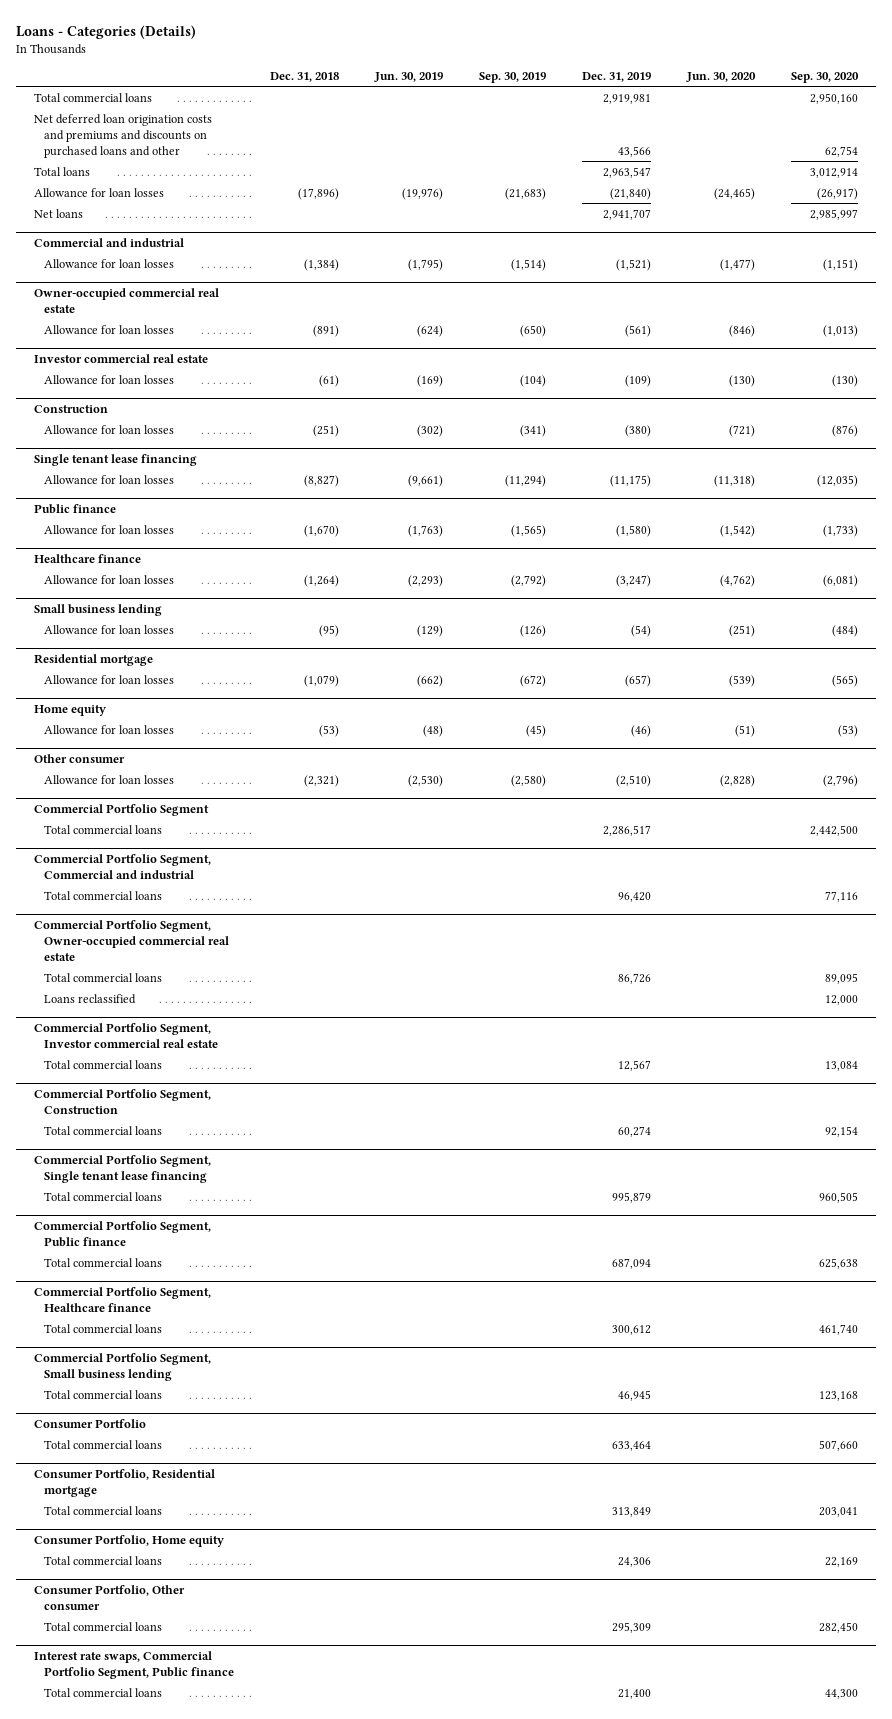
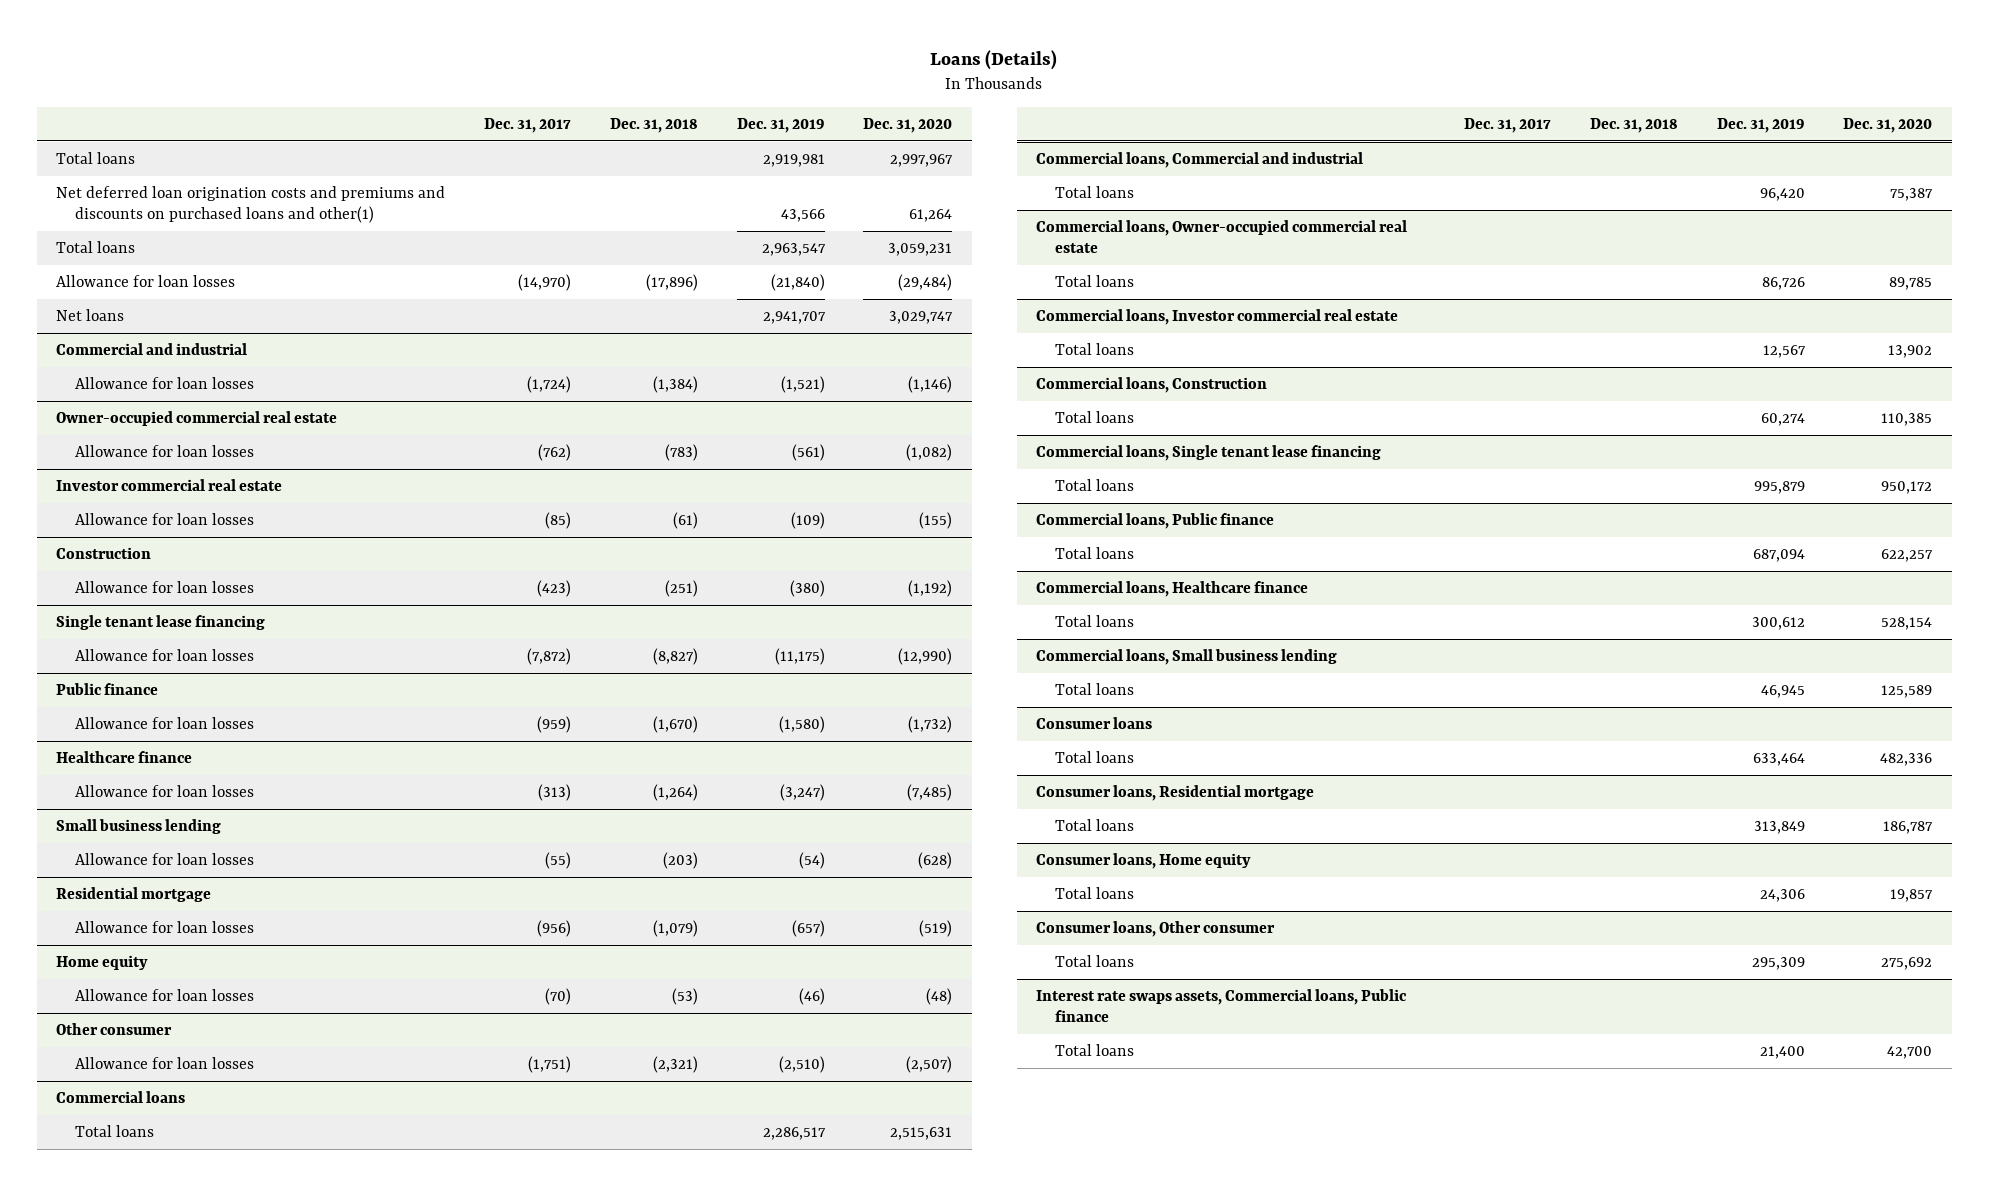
- Loans - Categories (Details)
+ Loans (Details)
- | Dec. 31, 2018 | Jun. 30, 2019 | Sep. 30, 2019 | Dec. 31, 2019 | Jun. 30, 2020 | Sep. 30, 2020
+ | Dec. 31, 2017 | Dec. 31, 2018 | Dec. 31, 2019 | Dec. 31, 2020
- Total commercial loans | | | | 2,919,981 | | 2,950,160
- Net deferred loan origination costs and premiums and discounts on purchased loans and other | | | | 43,566 | | 62,754
+ Total loans | | | 2,919,981 | 2,997,967
+ Net deferred loan origination costs and premiums and discounts on purchased loans and other(1) | | | 43,566 | 61,264
@ Owner-occupied commercial real estate
- Allowance for loan losses | (891) | (624) | (650) | (561) | (846) | (1,013)
+ Allowance for loan losses | (762) | (783) | (561) | (1,082)
@ Small business lending
- Allowance for loan losses | (95) | (129) | (126) | (54) | (251) | (484)
+ Allowance for loan losses | (55) | (203) | (54) | (628)
- Commercial Portfolio Segment
- Total commercial loans | | | | 2,286,517 | | 2,442,500
- Commercial Portfolio Segment, Commercial and industrial
- Total commercial loans | | | | 96,420 | | 77,116
- Commercial Portfolio Segment, Owner-occupied commercial real estate
- Total commercial loans | | | | 86,726 | | 89,095
- Loans reclassified | | | | | | 12,000
- Commercial Portfolio Segment, Investor commercial real estate
- Total commercial loans | | | | 12,567 | | 13,084
- Commercial Portfolio Segment, Construction
- Total commercial loans | | | | 60,274 | | 92,154
- Commercial Portfolio Segment, Single tenant lease financing
- Total commercial loans | | | | 995,879 | | 960,505
- Commercial Portfolio Segment, Public finance
- Total commercial loans | | | | 687,094 | | 625,638
- Commercial Portfolio Segment, Healthcare finance
- Total commercial loans | | | | 300,612 | | 461,740
- Commercial Portfolio Segment, Small business lending
- Total commercial loans | | | | 46,945 | | 123,168
- Consumer Portfolio
- Total commercial loans | | | | 633,464 | | 507,660
- Consumer Portfolio, Residential mortgage
- Total commercial loans | | | | 313,849 | | 203,041
- Consumer Portfolio, Home equity
- Total commercial loans | | | | 24,306 | | 22,169
- Consumer Portfolio, Other consumer
- Total commercial loans | | | | 295,309 | | 282,450
- Interest rate swaps, Commercial Portfolio Segment, Public finance
- Total commercial loans | | | | 21,400 | | 44,300
+ Commercial loans
+ Total loans | | | 2,286,517 | 2,515,631
+ Commercial loans, Commercial and industrial
+ Total loans | | | 96,420 | 75,387
+ Commercial loans, Owner-occupied commercial real estate
+ Total loans | | | 86,726 | 89,785
+ Commercial loans, Investor commercial real estate
+ Total loans | | | 12,567 | 13,902
+ Commercial loans, Construction
+ Total loans | | | 60,274 | 110,385
+ Commercial loans, Single tenant lease financing
+ Total loans | | | 995,879 | 950,172
+ Commercial loans, Public finance
+ Total loans | | | 687,094 | 622,257
+ Commercial loans, Healthcare finance
+ Total loans | | | 300,612 | 528,154
+ Commercial loans, Small business lending
+ Total loans | | | 46,945 | 125,589
+ Consumer loans
+ Total loans | | | 633,464 | 482,336
+ Consumer loans, Residential mortgage
+ Total loans | | | 313,849 | 186,787
+ Consumer loans, Home equity
+ Total loans | | | 24,306 | 19,857
+ Consumer loans, Other consumer
+ Total loans | | | 295,309 | 275,692
+ Interest rate swaps assets, Commercial loans, Public finance
+ Total loans | | | 21,400 | 42,700

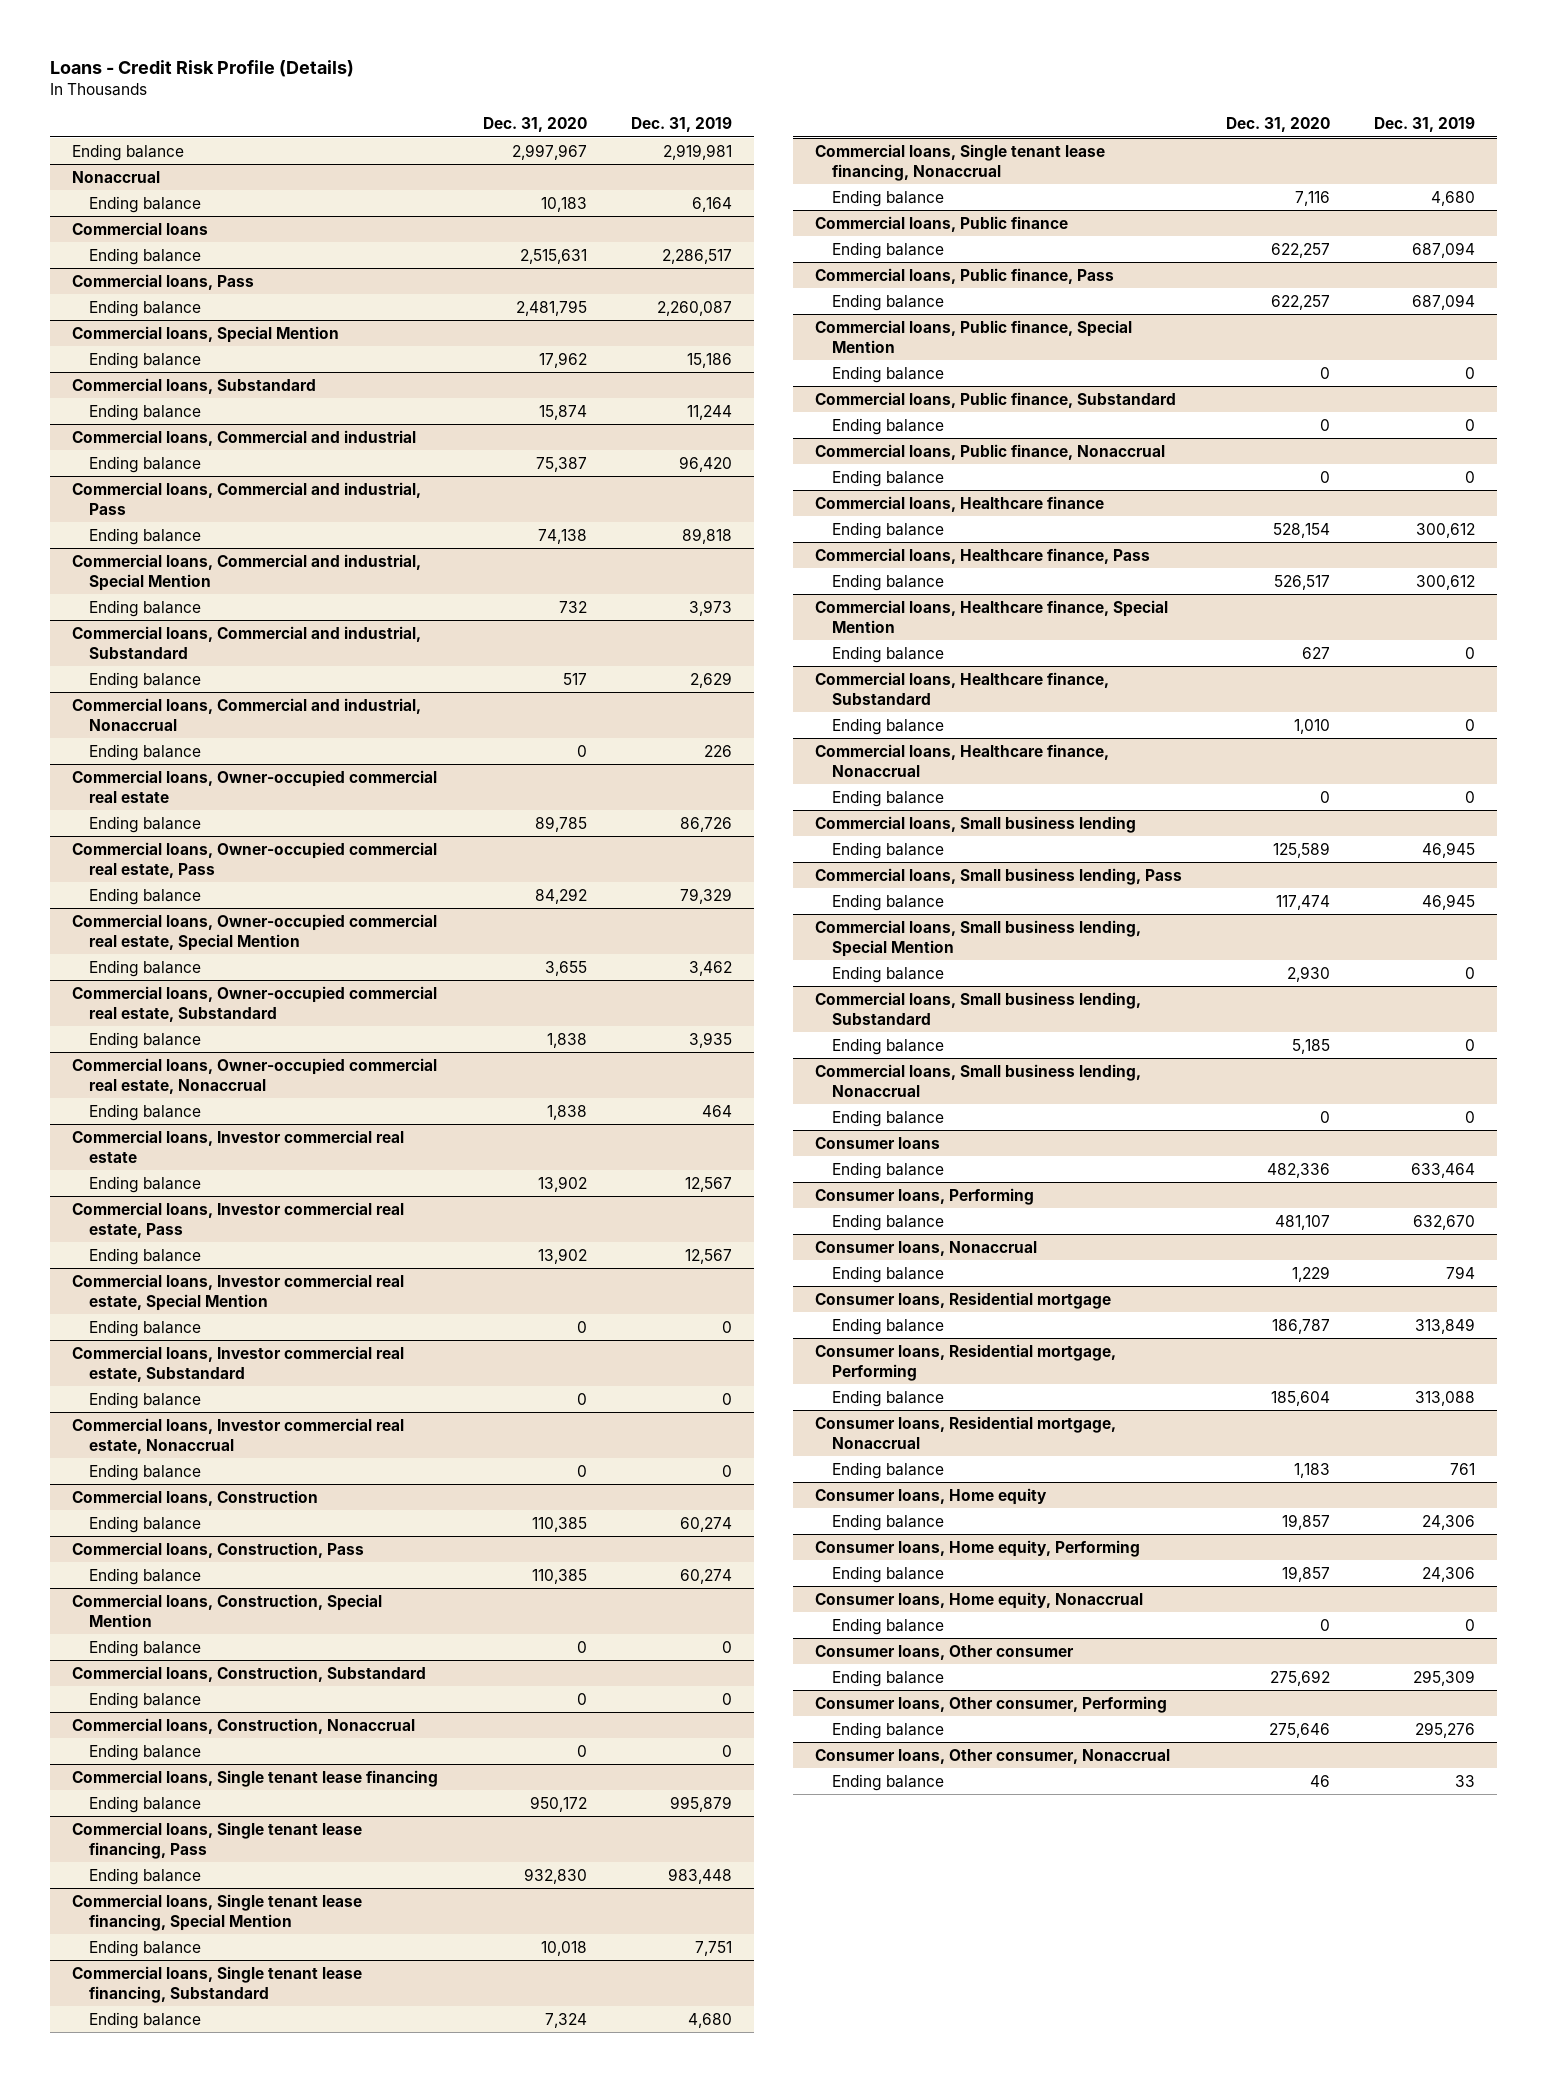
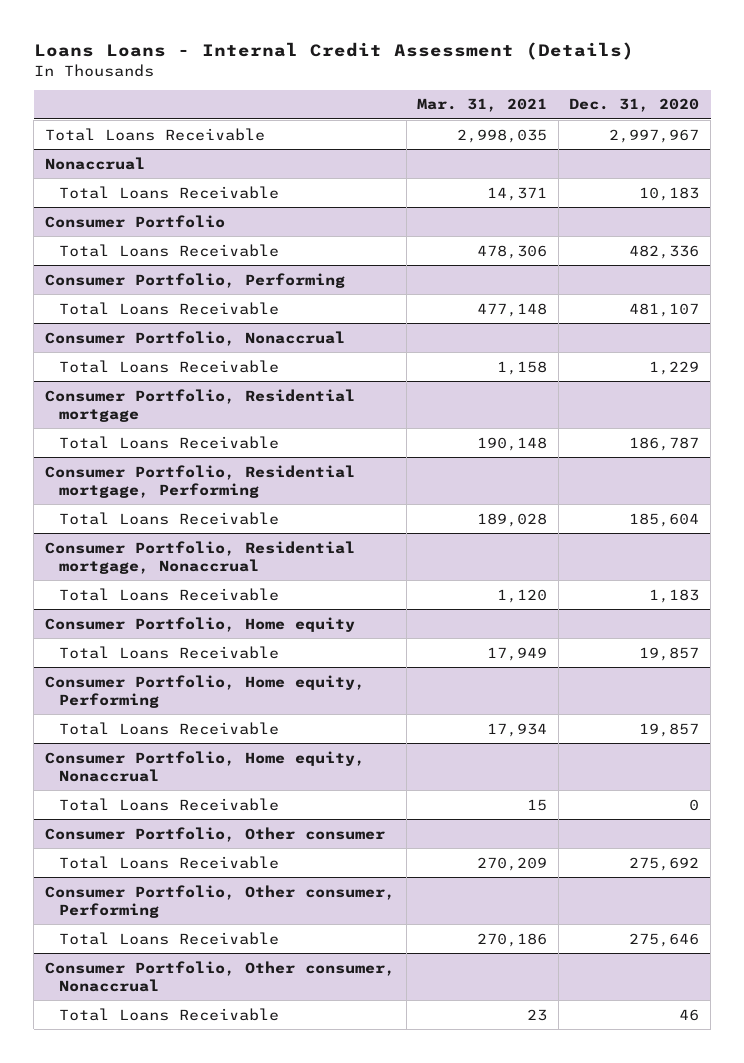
- Loans - Credit Risk Profile (Details)
+ Loans Loans - Internal Credit Assessment (Details)
- | Dec. 31, 2020 | Dec. 31, 2019
+ | Mar. 31, 2021 | Dec. 31, 2020
- Ending balance | 2,997,967 | 2,919,981
+ Total Loans Receivable | 2,998,035 | 2,997,967
@ Nonaccrual
- Ending balance | 10,183 | 6,164
- Commercial loans
- Ending balance | 2,515,631 | 2,286,517
- Commercial loans, Pass
- Ending balance | 2,481,795 | 2,260,087
- Commercial loans, Special Mention
- Ending balance | 17,962 | 15,186
- Commercial loans, Substandard
- Ending balance | 15,874 | 11,244
- Commercial loans, Commercial and industrial
- Ending balance | 75,387 | 96,420
- Commercial loans, Commercial and industrial, Pass
- Ending balance | 74,138 | 89,818
- Commercial loans, Commercial and industrial, Special Mention
- Ending balance | 732 | 3,973
- Commercial loans, Commercial and industrial, Substandard
- Ending balance | 517 | 2,629
- Commercial loans, Commercial and industrial, Nonaccrual
- Ending balance | 0 | 226
- Commercial loans, Owner-occupied commercial real estate
- Ending balance | 89,785 | 86,726
- Commercial loans, Owner-occupied commercial real estate, Pass
- Ending balance | 84,292 | 79,329
- Commercial loans, Owner-occupied commercial real estate, Special Mention
- Ending balance | 3,655 | 3,462
- Commercial loans, Owner-occupied commercial real estate, Substandard
- Ending balance | 1,838 | 3,935
- Commercial loans, Owner-occupied commercial real estate, Nonaccrual
- Ending balance | 1,838 | 464
- Commercial loans, Investor commercial real estate
- Ending balance | 13,902 | 12,567
- Commercial loans, Investor commercial real estate, Pass
- Ending balance | 13,902 | 12,567
- Commercial loans, Investor commercial real estate, Special Mention
- Ending balance | 0 | 0
- Commercial loans, Investor commercial real estate, Substandard
- Ending balance | 0 | 0
- Commercial loans, Investor commercial real estate, Nonaccrual
- Ending balance | 0 | 0
- Commercial loans, Construction
- Ending balance | 110,385 | 60,274
- Commercial loans, Construction, Pass
- Ending balance | 110,385 | 60,274
- Commercial loans, Construction, Special Mention
- Ending balance | 0 | 0
- Commercial loans, Construction, Substandard
- Ending balance | 0 | 0
- Commercial loans, Construction, Nonaccrual
- Ending balance | 0 | 0
- Commercial loans, Single tenant lease financing
- Ending balance | 950,172 | 995,879
- Commercial loans, Single tenant lease financing, Pass
- Ending balance | 932,830 | 983,448
- Commercial loans, Single tenant lease financing, Special Mention
- Ending balance | 10,018 | 7,751
- Commercial loans, Single tenant lease financing, Substandard
- Ending balance | 7,324 | 4,680
- Commercial loans, Single tenant lease financing, Nonaccrual
- Ending balance | 7,116 | 4,680
- Commercial loans, Public finance
- Ending balance | 622,257 | 687,094
- Commercial loans, Public finance, Pass
- Ending balance | 622,257 | 687,094
- Commercial loans, Public finance, Special Mention
- Ending balance | 0 | 0
- Commercial loans, Public finance, Substandard
- Ending balance | 0 | 0
- Commercial loans, Public finance, Nonaccrual
- Ending balance | 0 | 0
- Commercial loans, Healthcare finance
- Ending balance | 528,154 | 300,612
- Commercial loans, Healthcare finance, Pass
- Ending balance | 526,517 | 300,612
- Commercial loans, Healthcare finance, Special Mention
- Ending balance | 627 | 0
- Commercial loans, Healthcare finance, Substandard
- Ending balance | 1,010 | 0
- Commercial loans, Healthcare finance, Nonaccrual
- Ending balance | 0 | 0
- Commercial loans, Small business lending
- Ending balance | 125,589 | 46,945
- Commercial loans, Small business lending, Pass
- Ending balance | 117,474 | 46,945
- Commercial loans, Small business lending, Special Mention
- Ending balance | 2,930 | 0
- Commercial loans, Small business lending, Substandard
- Ending balance | 5,185 | 0
- Commercial loans, Small business lending, Nonaccrual
- Ending balance | 0 | 0
- Consumer loans
- Ending balance | 482,336 | 633,464
- Consumer loans, Performing
- Ending balance | 481,107 | 632,670
- Consumer loans, Nonaccrual
- Ending balance | 1,229 | 794
- Consumer loans, Residential mortgage
- Ending balance | 186,787 | 313,849
- Consumer loans, Residential mortgage, Performing
- Ending balance | 185,604 | 313,088
- Consumer loans, Residential mortgage, Nonaccrual
- Ending balance | 1,183 | 761
- Consumer loans, Home equity
- Ending balance | 19,857 | 24,306
- Consumer loans, Home equity, Performing
- Ending balance | 19,857 | 24,306
- Consumer loans, Home equity, Nonaccrual
- Ending balance | 0 | 0
- Consumer loans, Other consumer
- Ending balance | 275,692 | 295,309
- Consumer loans, Other consumer, Performing
- Ending balance | 275,646 | 295,276
- Consumer loans, Other consumer, Nonaccrual
- Ending balance | 46 | 33
@ Nonaccrual
+ Total Loans Receivable | 14,371 | 10,183
+ Consumer Portfolio
+ Total Loans Receivable | 478,306 | 482,336
+ Consumer Portfolio, Performing
+ Total Loans Receivable | 477,148 | 481,107
+ Consumer Portfolio, Nonaccrual
+ Total Loans Receivable | 1,158 | 1,229
+ Consumer Portfolio, Residential mortgage
+ Total Loans Receivable | 190,148 | 186,787
+ Consumer Portfolio, Residential mortgage, Performing
+ Total Loans Receivable | 189,028 | 185,604
+ Consumer Portfolio, Residential mortgage, Nonaccrual
+ Total Loans Receivable | 1,120 | 1,183
+ Consumer Portfolio, Home equity
+ Total Loans Receivable | 17,949 | 19,857
+ Consumer Portfolio, Home equity, Performing
+ Total Loans Receivable | 17,934 | 19,857
+ Consumer Portfolio, Home equity, Nonaccrual
+ Total Loans Receivable | 15 | 0
+ Consumer Portfolio, Other consumer
+ Total Loans Receivable | 270,209 | 275,692
+ Consumer Portfolio, Other consumer, Performing
+ Total Loans Receivable | 270,186 | 275,646
+ Consumer Portfolio, Other consumer, Nonaccrual
+ Total Loans Receivable | 23 | 46

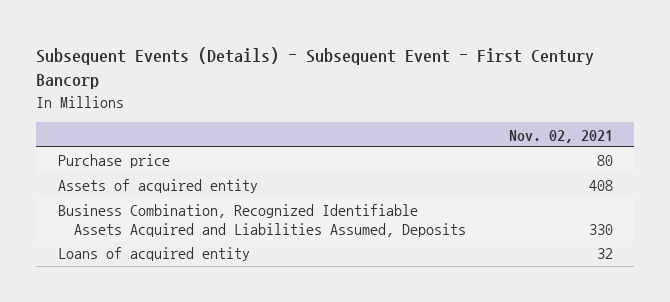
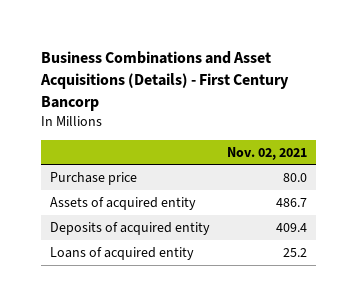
- Subsequent Events (Details) - Subsequent Event - First Century Bancorp
+ Business Combinations and Asset Acquisitions (Details) - First Century Bancorp
- Purchase price | 80
- Assets of acquired entity | 408
- Business Combination, Recognized Identifiable Assets Acquired and Liabilities Assumed, Deposits | 330
- Loans of acquired entity | 32
+ Purchase price | 80.0
+ Assets of acquired entity | 486.7
+ Deposits of acquired entity | 409.4
+ Loans of acquired entity | 25.2

